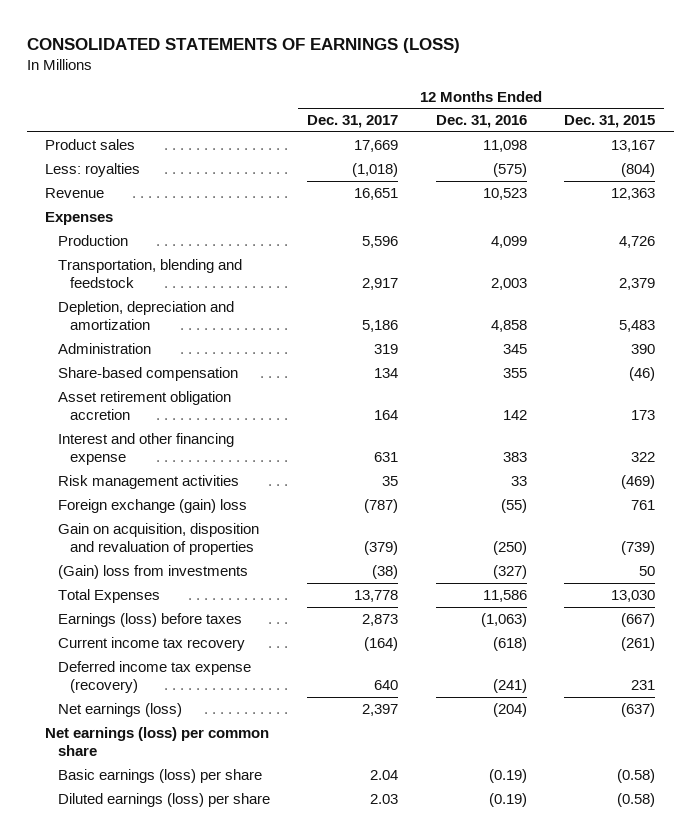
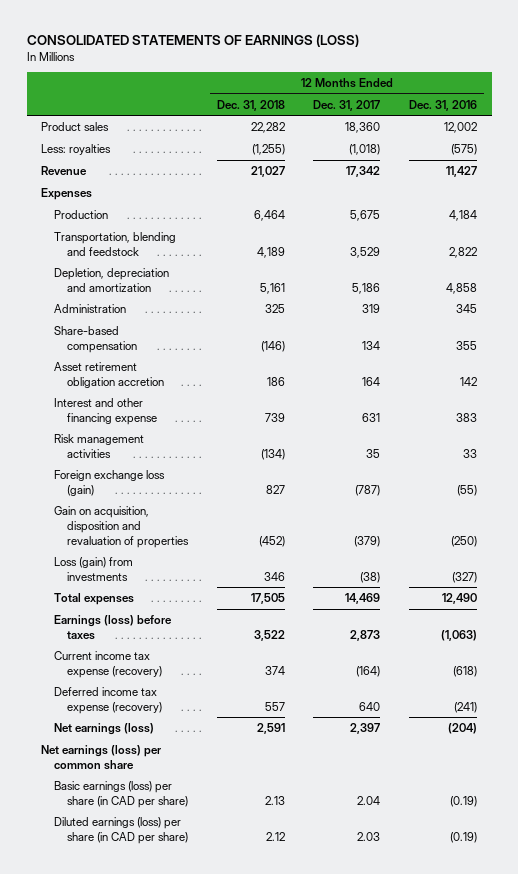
- | 12 Months Ended Dec. 31, 2017 | 12 Months Ended Dec. 31, 2016 | 12 Months Ended Dec. 31, 2015
+ | 12 Months Ended Dec. 31, 2018 | 12 Months Ended Dec. 31, 2017 | 12 Months Ended Dec. 31, 2016
- Product sales | 17,669 | 11,098 | 13,167
+ Product sales | 22,282 | 18,360 | 12,002
- Revenue | 16,651 | 10,523 | 12,363
+ Revenue | 21,027 | 17,342 | 11,427
- Production | 5,596 | 4,099 | 4,726
- Transportation, blending and feedstock | 2,917 | 2,003 | 2,379
+ Production | 6,464 | 5,675 | 4,184
+ Transportation, blending and feedstock | 4,189 | 3,529 | 2,822
- Foreign exchange (gain) loss | (787) | (55) | 761
+ Foreign exchange loss (gain) | 827 | (787) | (55)
- (Gain) loss from investments | (38) | (327) | 50
- Total Expenses | 13,778 | 11,586 | 13,030
+ Loss (gain) from investments | 346 | (38) | (327)
+ Total expenses | 17,505 | 14,469 | 12,490
- Current income tax recovery | (164) | (618) | (261)
+ Current income tax expense (recovery) | 374 | (164) | (618)
- Basic earnings (loss) per share | 2.04 | (0.19) | (0.58)
- Diluted earnings (loss) per share | 2.03 | (0.19) | (0.58)
+ Basic earnings (loss) per share (in CAD per share) | 2.13 | 2.04 | (0.19)
+ Diluted earnings (loss) per share (in CAD per share) | 2.12 | 2.03 | (0.19)

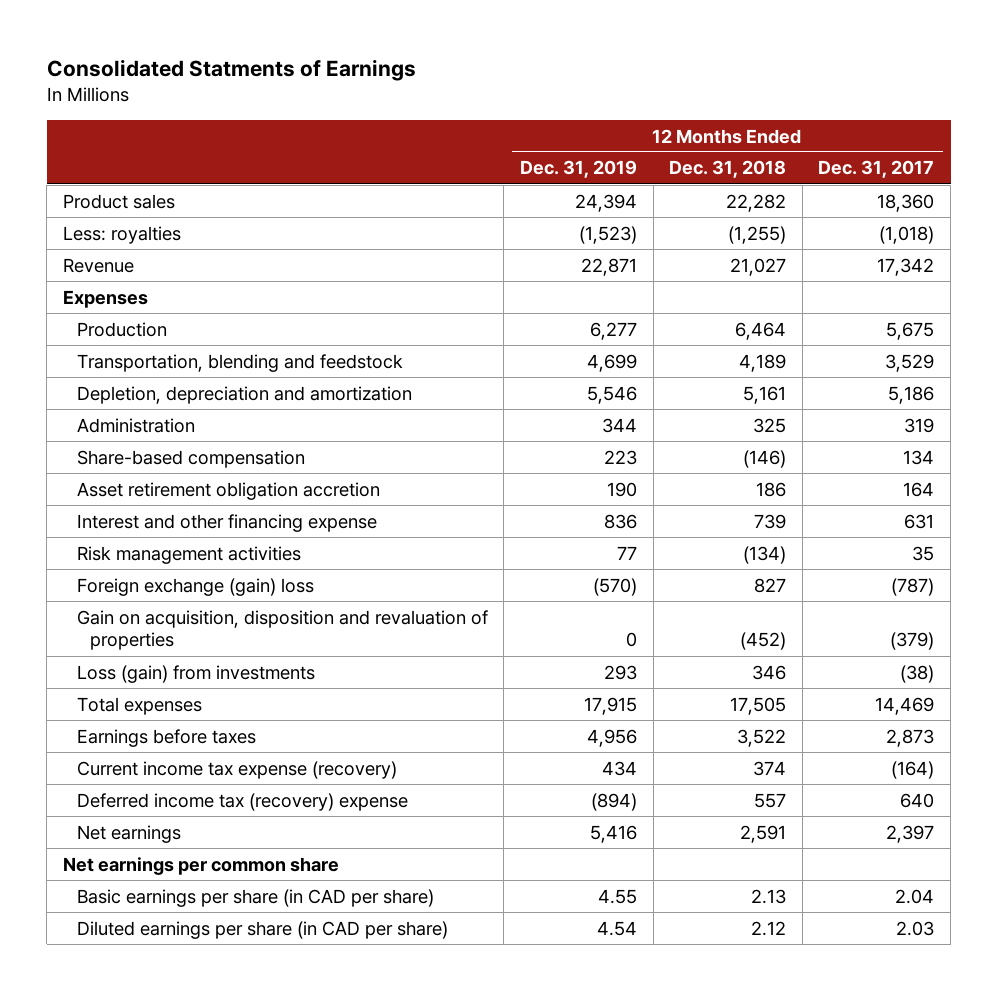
- CONSOLIDATED STATEMENTS OF EARNINGS (LOSS)
+ Consolidated Statments of Earnings
- | 12 Months Ended Dec. 31, 2018 | 12 Months Ended Dec. 31, 2017 | 12 Months Ended Dec. 31, 2016
+ | 12 Months Ended Dec. 31, 2019 | 12 Months Ended Dec. 31, 2018 | 12 Months Ended Dec. 31, 2017
- Foreign exchange loss (gain) | 827 | (787) | (55)
+ Foreign exchange (gain) loss | (570) | 827 | (787)
- Earnings (loss) before taxes | 3,522 | 2,873 | (1,063)
+ Earnings before taxes | 4,956 | 3,522 | 2,873
- Deferred income tax expense (recovery) | 557 | 640 | (241)
- Net earnings (loss) | 2,591 | 2,397 | (204)
- Net earnings (loss) per common share
- Basic earnings (loss) per share (in CAD per share) | 2.13 | 2.04 | (0.19)
- Diluted earnings (loss) per share (in CAD per share) | 2.12 | 2.03 | (0.19)
+ Deferred income tax (recovery) expense | (894) | 557 | 640
+ Net earnings | 5,416 | 2,591 | 2,397
+ Net earnings per common share
+ Basic earnings per share (in CAD per share) | 4.55 | 2.13 | 2.04
+ Diluted earnings per share (in CAD per share) | 4.54 | 2.12 | 2.03

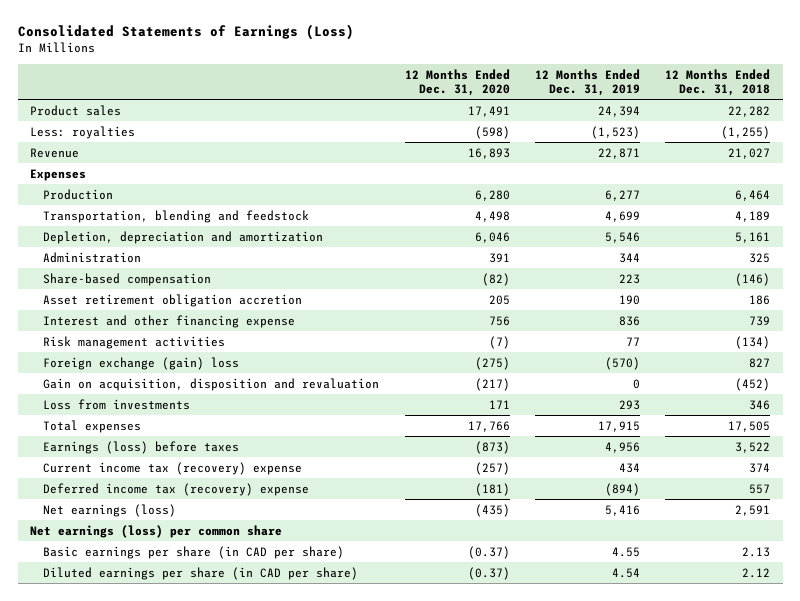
- Consolidated Statments of Earnings
+ Consolidated Statements of Earnings (Loss)
- | 12 Months Ended Dec. 31, 2019 | 12 Months Ended Dec. 31, 2018 | 12 Months Ended Dec. 31, 2017
+ | 12 Months Ended Dec. 31, 2020 | 12 Months Ended Dec. 31, 2019 | 12 Months Ended Dec. 31, 2018
- Gain on acquisition, disposition and revaluation of properties | 0 | (452) | (379)
- Loss (gain) from investments | 293 | 346 | (38)
+ Gain on acquisition, disposition and revaluation | (217) | 0 | (452)
+ Loss from investments | 171 | 293 | 346
- Earnings before taxes | 4,956 | 3,522 | 2,873
- Current income tax expense (recovery) | 434 | 374 | (164)
+ Earnings (loss) before taxes | (873) | 4,956 | 3,522
+ Current income tax (recovery) expense | (257) | 434 | 374
- Net earnings | 5,416 | 2,591 | 2,397
- Net earnings per common share
+ Net earnings (loss) | (435) | 5,416 | 2,591
+ Net earnings (loss) per common share

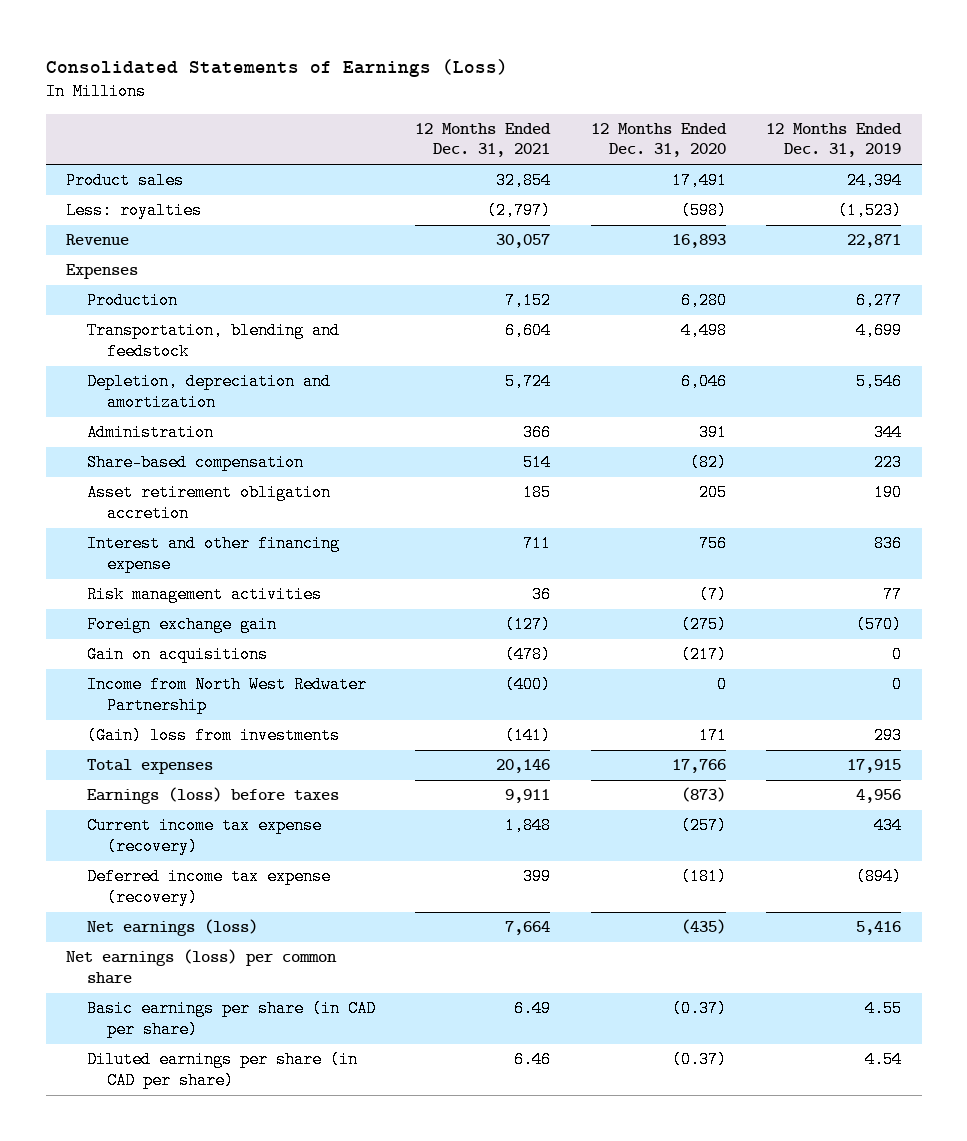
- | 12 Months Ended Dec. 31, 2020 | 12 Months Ended Dec. 31, 2019 | 12 Months Ended Dec. 31, 2018
+ | 12 Months Ended Dec. 31, 2021 | 12 Months Ended Dec. 31, 2020 | 12 Months Ended Dec. 31, 2019
- Foreign exchange (gain) loss | (275) | (570) | 827
- Gain on acquisition, disposition and revaluation | (217) | 0 | (452)
- Loss from investments | 171 | 293 | 346
+ Foreign exchange gain | (127) | (275) | (570)
+ Gain on acquisitions | (478) | (217) | 0
+ Income from North West Redwater Partnership | (400) | 0 | 0
+ (Gain) loss from investments | (141) | 171 | 293
- Current income tax (recovery) expense | (257) | 434 | 374
- Deferred income tax (recovery) expense | (181) | (894) | 557
+ Current income tax expense (recovery) | 1,848 | (257) | 434
+ Deferred income tax expense (recovery) | 399 | (181) | (894)

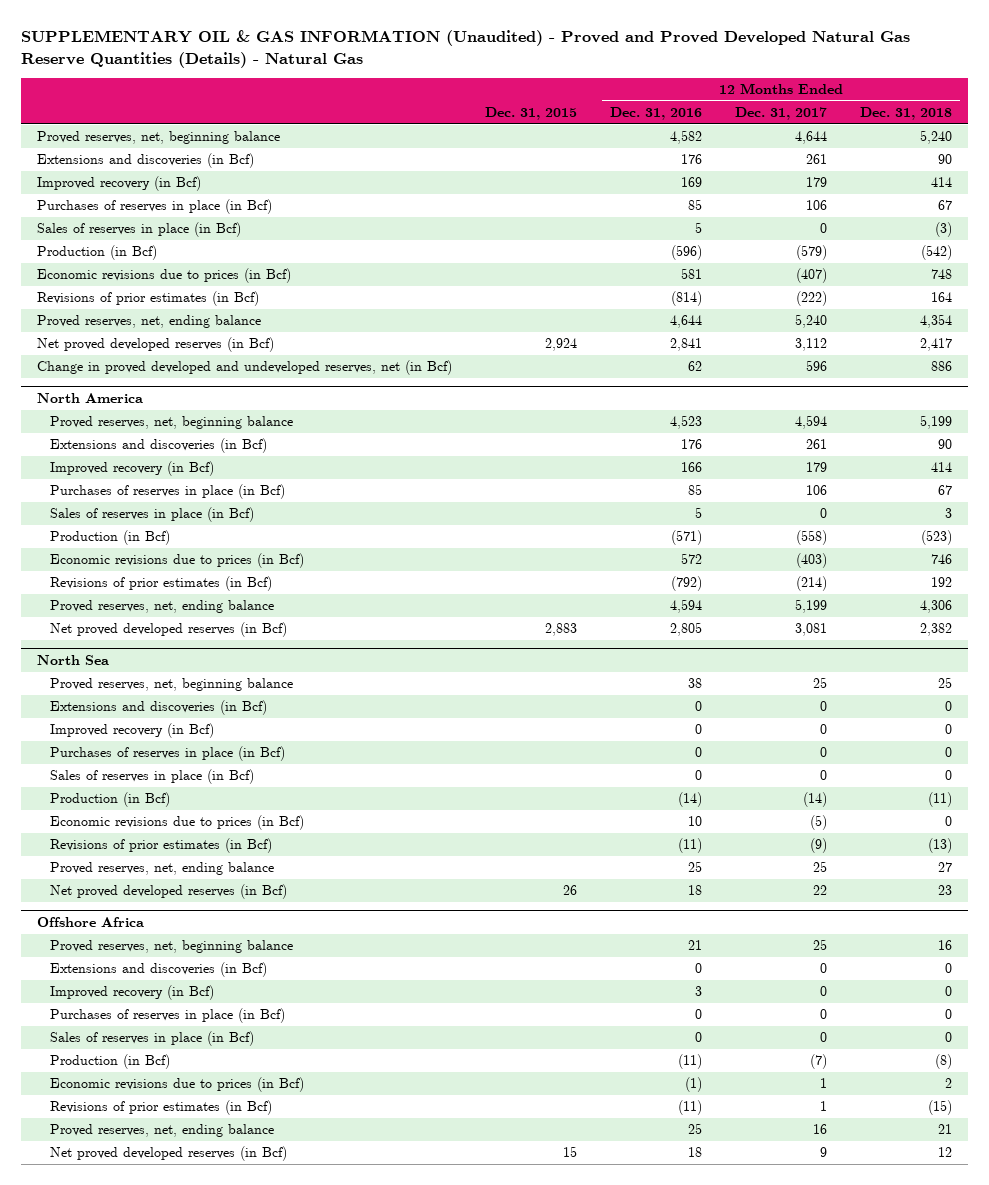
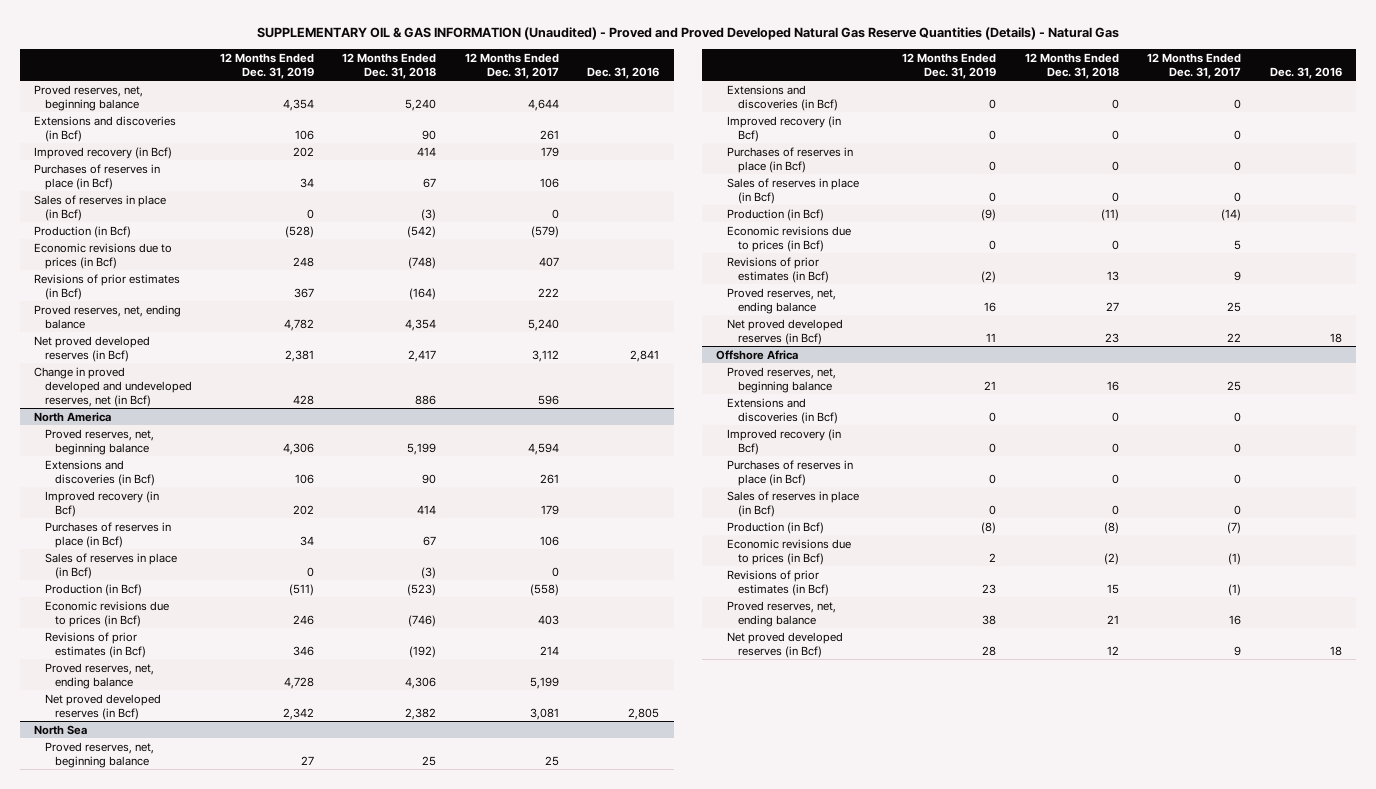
- | Dec. 31, 2015 | 12 Months Ended Dec. 31, 2016 | 12 Months Ended Dec. 31, 2017 | 12 Months Ended Dec. 31, 2018
+ | 12 Months Ended Dec. 31, 2019 | 12 Months Ended Dec. 31, 2018 | 12 Months Ended Dec. 31, 2017 | Dec. 31, 2016
- Economic revisions due to prices (in Bcf) | | 581 | (407) | 748
- Revisions of prior estimates (in Bcf) | | (814) | (222) | 164
+ Economic revisions due to prices (in Bcf) | 248 | (748) | 407 |
+ Revisions of prior estimates (in Bcf) | 367 | (164) | 222 |
@ North America
- Sales of reserves in place (in Bcf) | | 5 | 0 | 3
+ Sales of reserves in place (in Bcf) | 0 | (3) | 0 |
- Economic revisions due to prices (in Bcf) | | 572 | (403) | 746
- Revisions of prior estimates (in Bcf) | | (792) | (214) | 192
+ Economic revisions due to prices (in Bcf) | 246 | (746) | 403 |
+ Revisions of prior estimates (in Bcf) | 346 | (192) | 214 |
@ North Sea
- Economic revisions due to prices (in Bcf) | | 10 | (5) | 0
- Revisions of prior estimates (in Bcf) | | (11) | (9) | (13)
+ Economic revisions due to prices (in Bcf) | 0 | 0 | 5 |
+ Revisions of prior estimates (in Bcf) | (2) | 13 | 9 |
@ Offshore Africa
- Economic revisions due to prices (in Bcf) | | (1) | 1 | 2
- Revisions of prior estimates (in Bcf) | | (11) | 1 | (15)
+ Economic revisions due to prices (in Bcf) | 2 | (2) | (1) |
+ Revisions of prior estimates (in Bcf) | 23 | 15 | (1) |

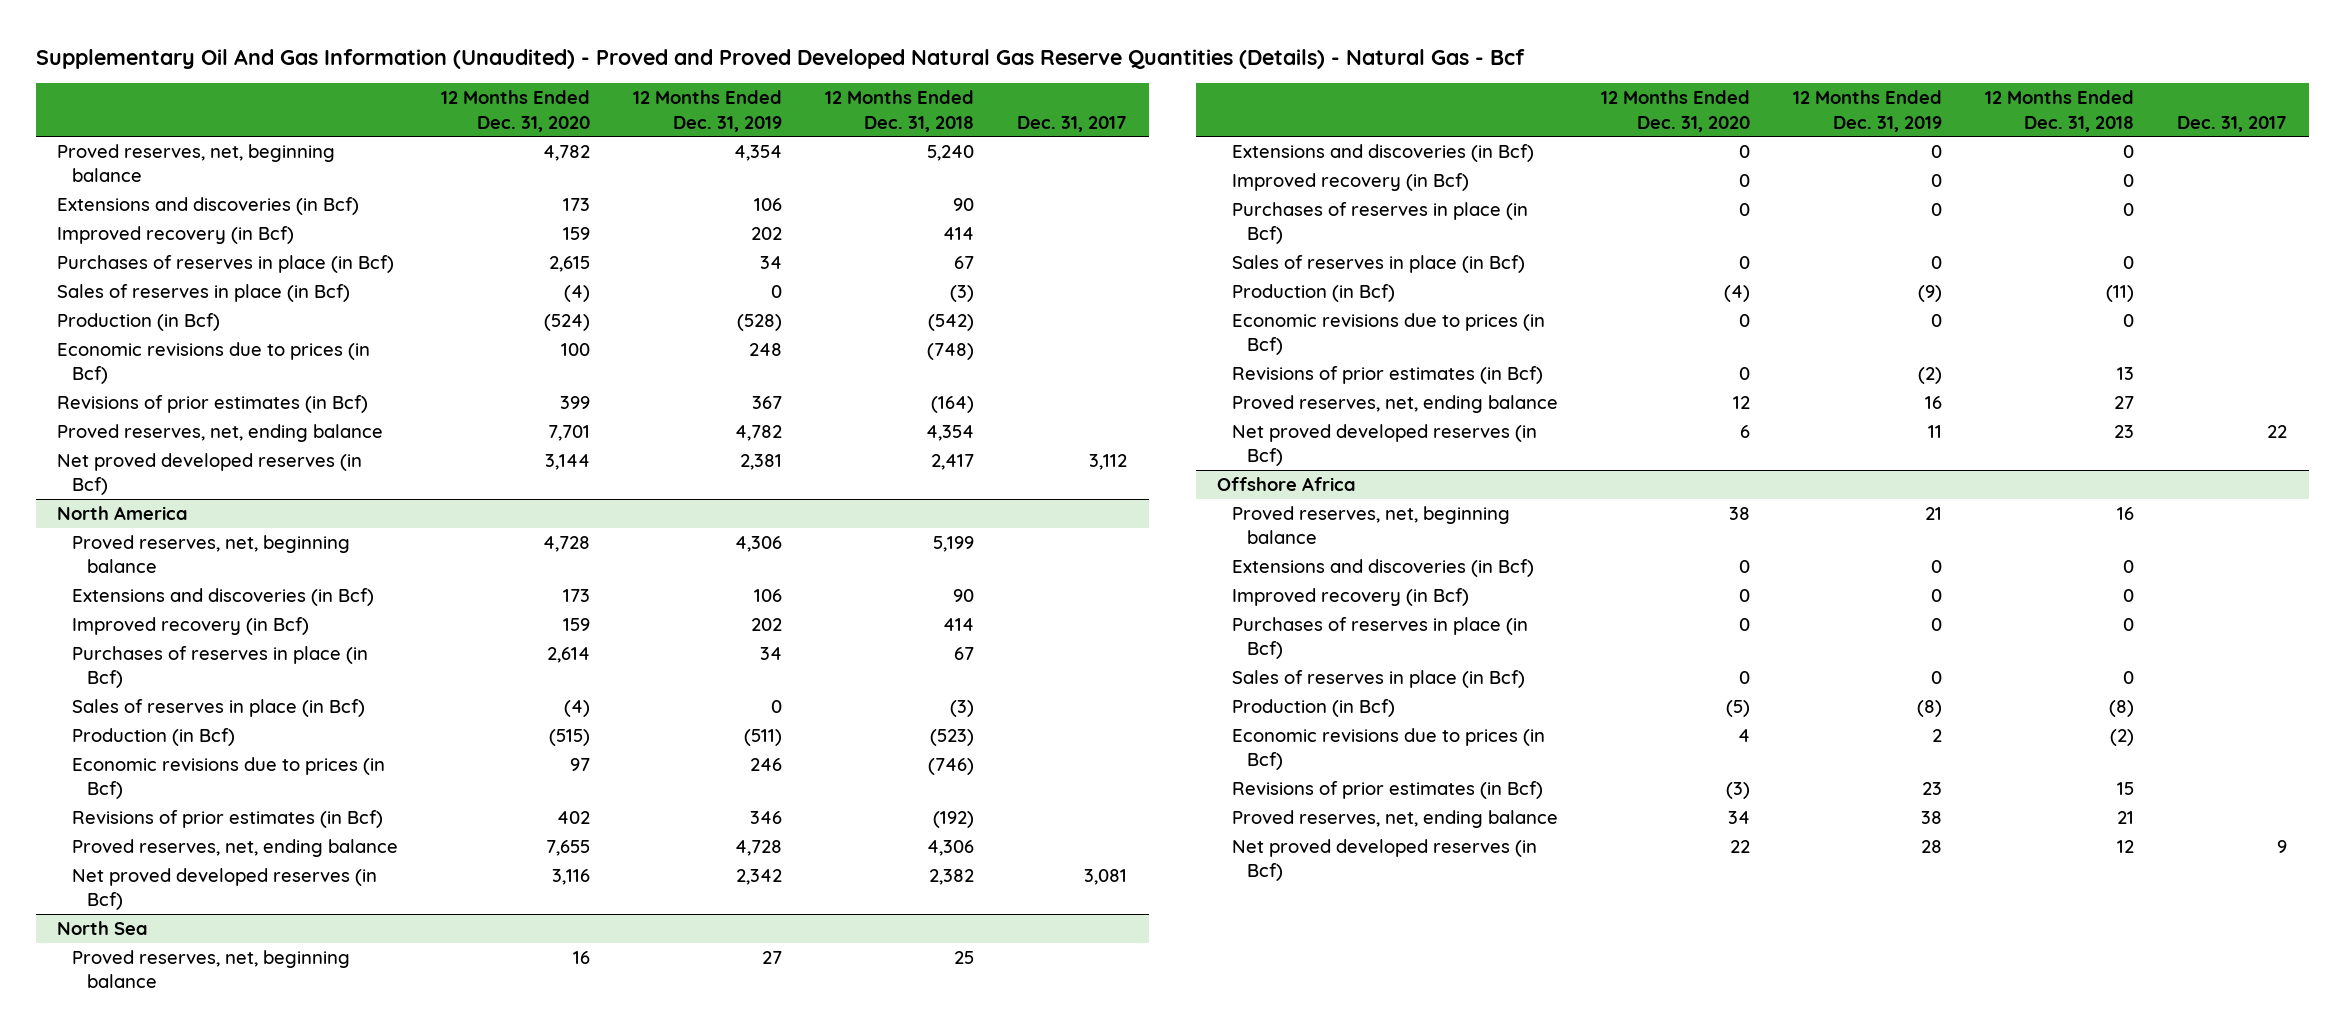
- SUPPLEMENTARY OIL & GAS INFORMATION (Unaudited) - Proved and Proved Developed Natural Gas Reserve Quantities (Details) - Natural Gas
+ Supplementary Oil And Gas Information (Unaudited) - Proved and Proved Developed Natural Gas Reserve Quantities (Details) - Natural Gas - Bcf
- | 12 Months Ended Dec. 31, 2019 | 12 Months Ended Dec. 31, 2018 | 12 Months Ended Dec. 31, 2017 | Dec. 31, 2016
+ | 12 Months Ended Dec. 31, 2020 | 12 Months Ended Dec. 31, 2019 | 12 Months Ended Dec. 31, 2018 | Dec. 31, 2017
- Change in proved developed and undeveloped reserves, net (in Bcf) | 428 | 886 | 596 |

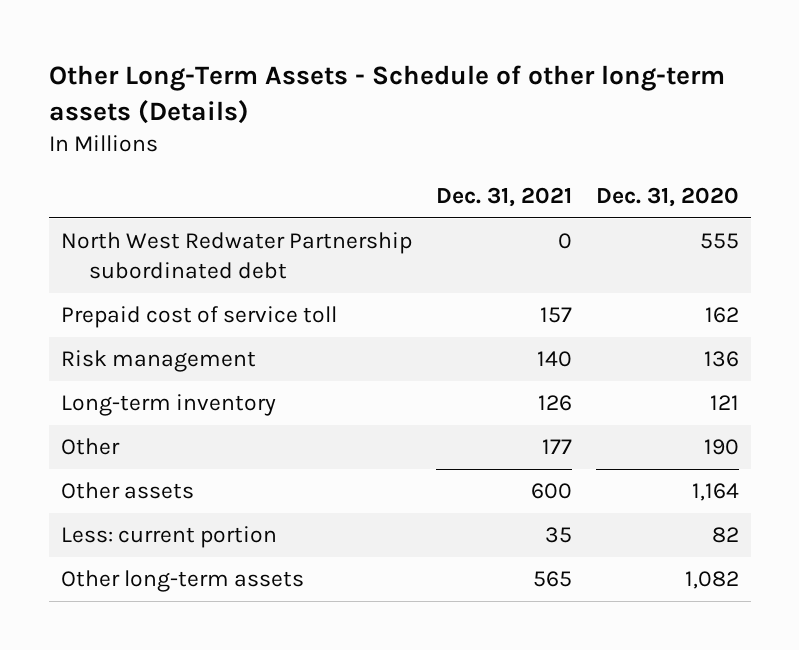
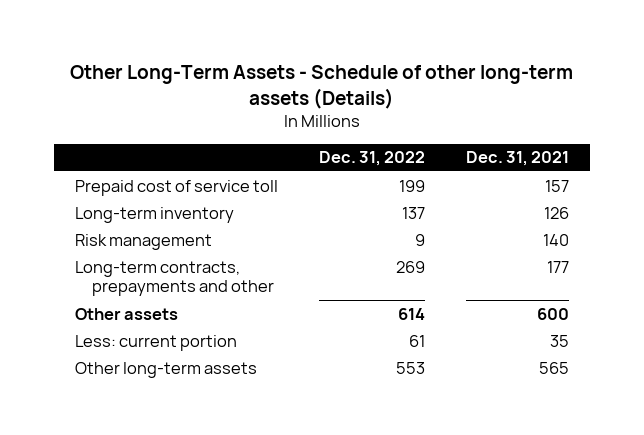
- | Dec. 31, 2021 | Dec. 31, 2020
+ | Dec. 31, 2022 | Dec. 31, 2021
- North West Redwater Partnership subordinated debt | 0 | 555
- Other | 177 | 190
moved down: Risk management | 9 | 140
+ Long-term contracts, prepayments and other | 269 | 177

